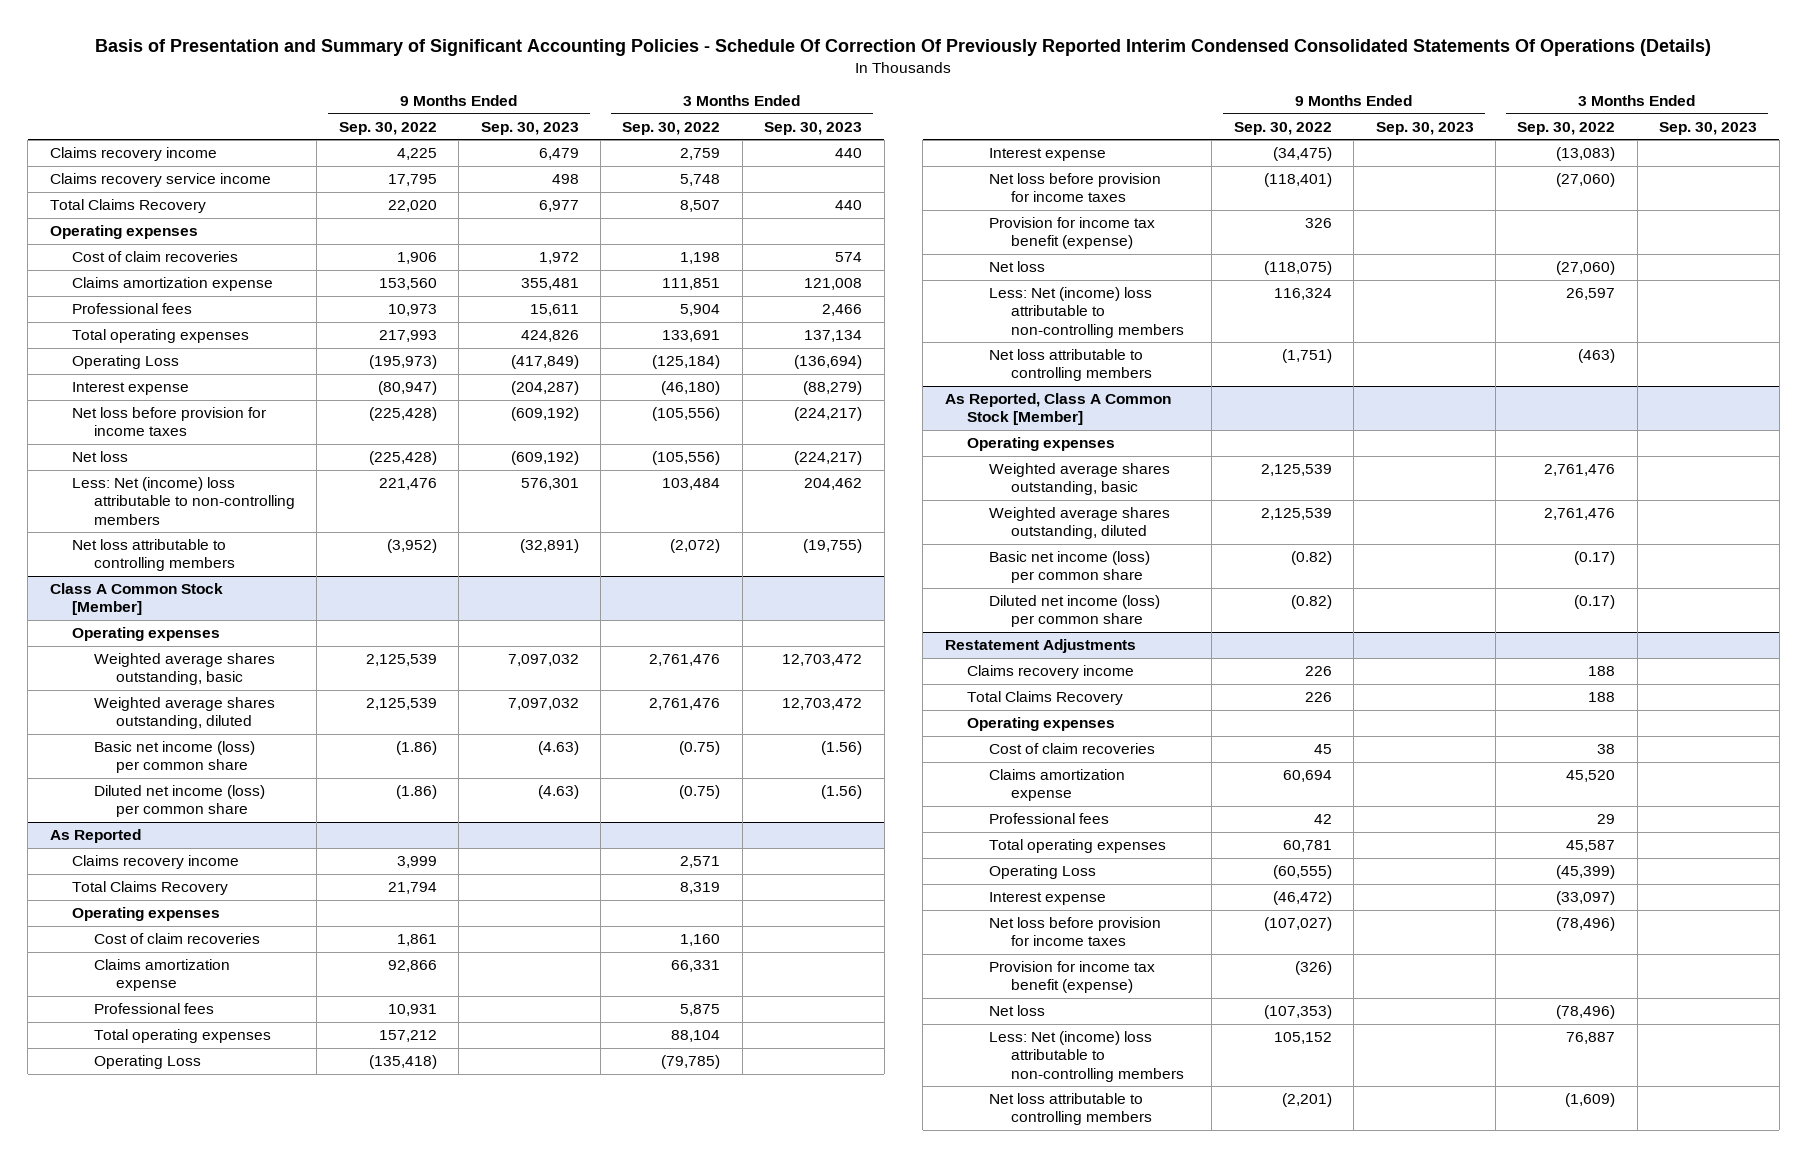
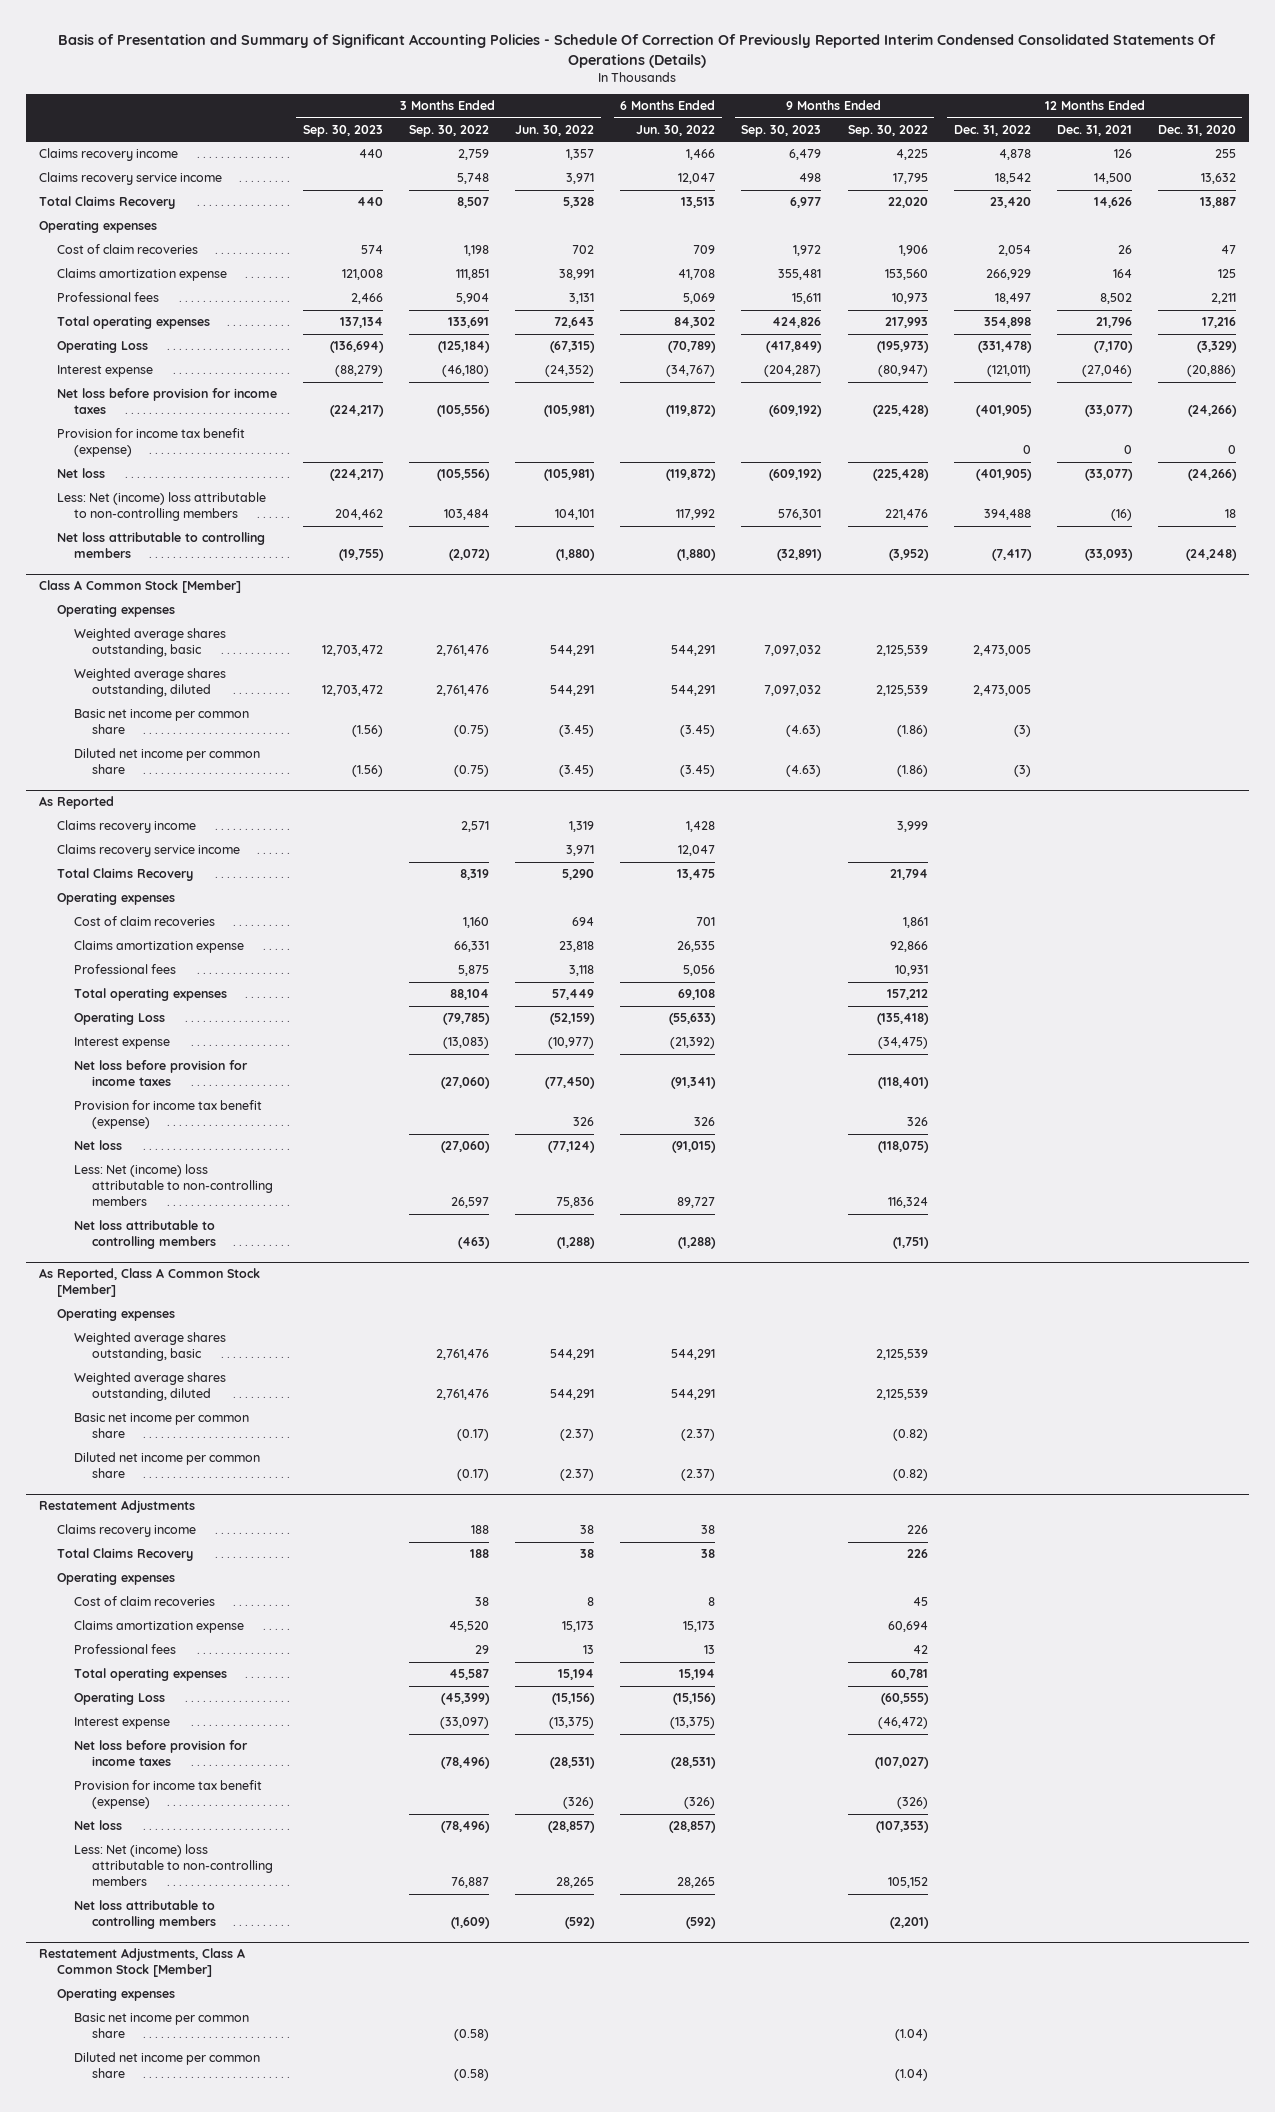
- | 9 Months Ended Sep. 30, 2022 | 9 Months Ended Sep. 30, 2023 | 3 Months Ended Sep. 30, 2022 | 3 Months Ended Sep. 30, 2023
+ | 3 Months Ended Sep. 30, 2023 | 3 Months Ended Sep. 30, 2022 | 3 Months Ended Jun. 30, 2022 | 6 Months Ended Jun. 30, 2022 | 9 Months Ended Sep. 30, 2023 | 9 Months Ended Sep. 30, 2022 | 12 Months Ended Dec. 31, 2022 | 12 Months Ended Dec. 31, 2021 | 12 Months Ended Dec. 31, 2020
+ Provision for income tax benefit (expense) | | | | | | | 0 | 0 | 0
@ Class A Common Stock [Member]
- Basic net income (loss) per common share | (1.86) | (4.63) | (0.75) | (1.56)
- Diluted net income (loss) per common share | (1.86) | (4.63) | (0.75) | (1.56)
+ Basic net income per common share | (1.56) | (0.75) | (3.45) | (3.45) | (4.63) | (1.86) | (3) | |
+ Diluted net income per common share | (1.56) | (0.75) | (3.45) | (3.45) | (4.63) | (1.86) | (3) | |
@ As Reported
+ Claims recovery service income | | | 3,971 | 12,047 | | | | |
@ As Reported, Class A Common Stock [Member]
- Basic net income (loss) per common share | (0.82) | | (0.17) |
- Diluted net income (loss) per common share | (0.82) | | (0.17) |
+ Basic net income per common share | | (0.17) | (2.37) | (2.37) | | (0.82) | | |
+ Diluted net income per common share | | (0.17) | (2.37) | (2.37) | | (0.82) | | |
+ Restatement Adjustments, Class A Common Stock [Member]
+ Operating expenses
+ Basic net income per common share | | (0.58) | | | | (1.04) | | |
+ Diluted net income per common share | | (0.58) | | | | (1.04) | | |

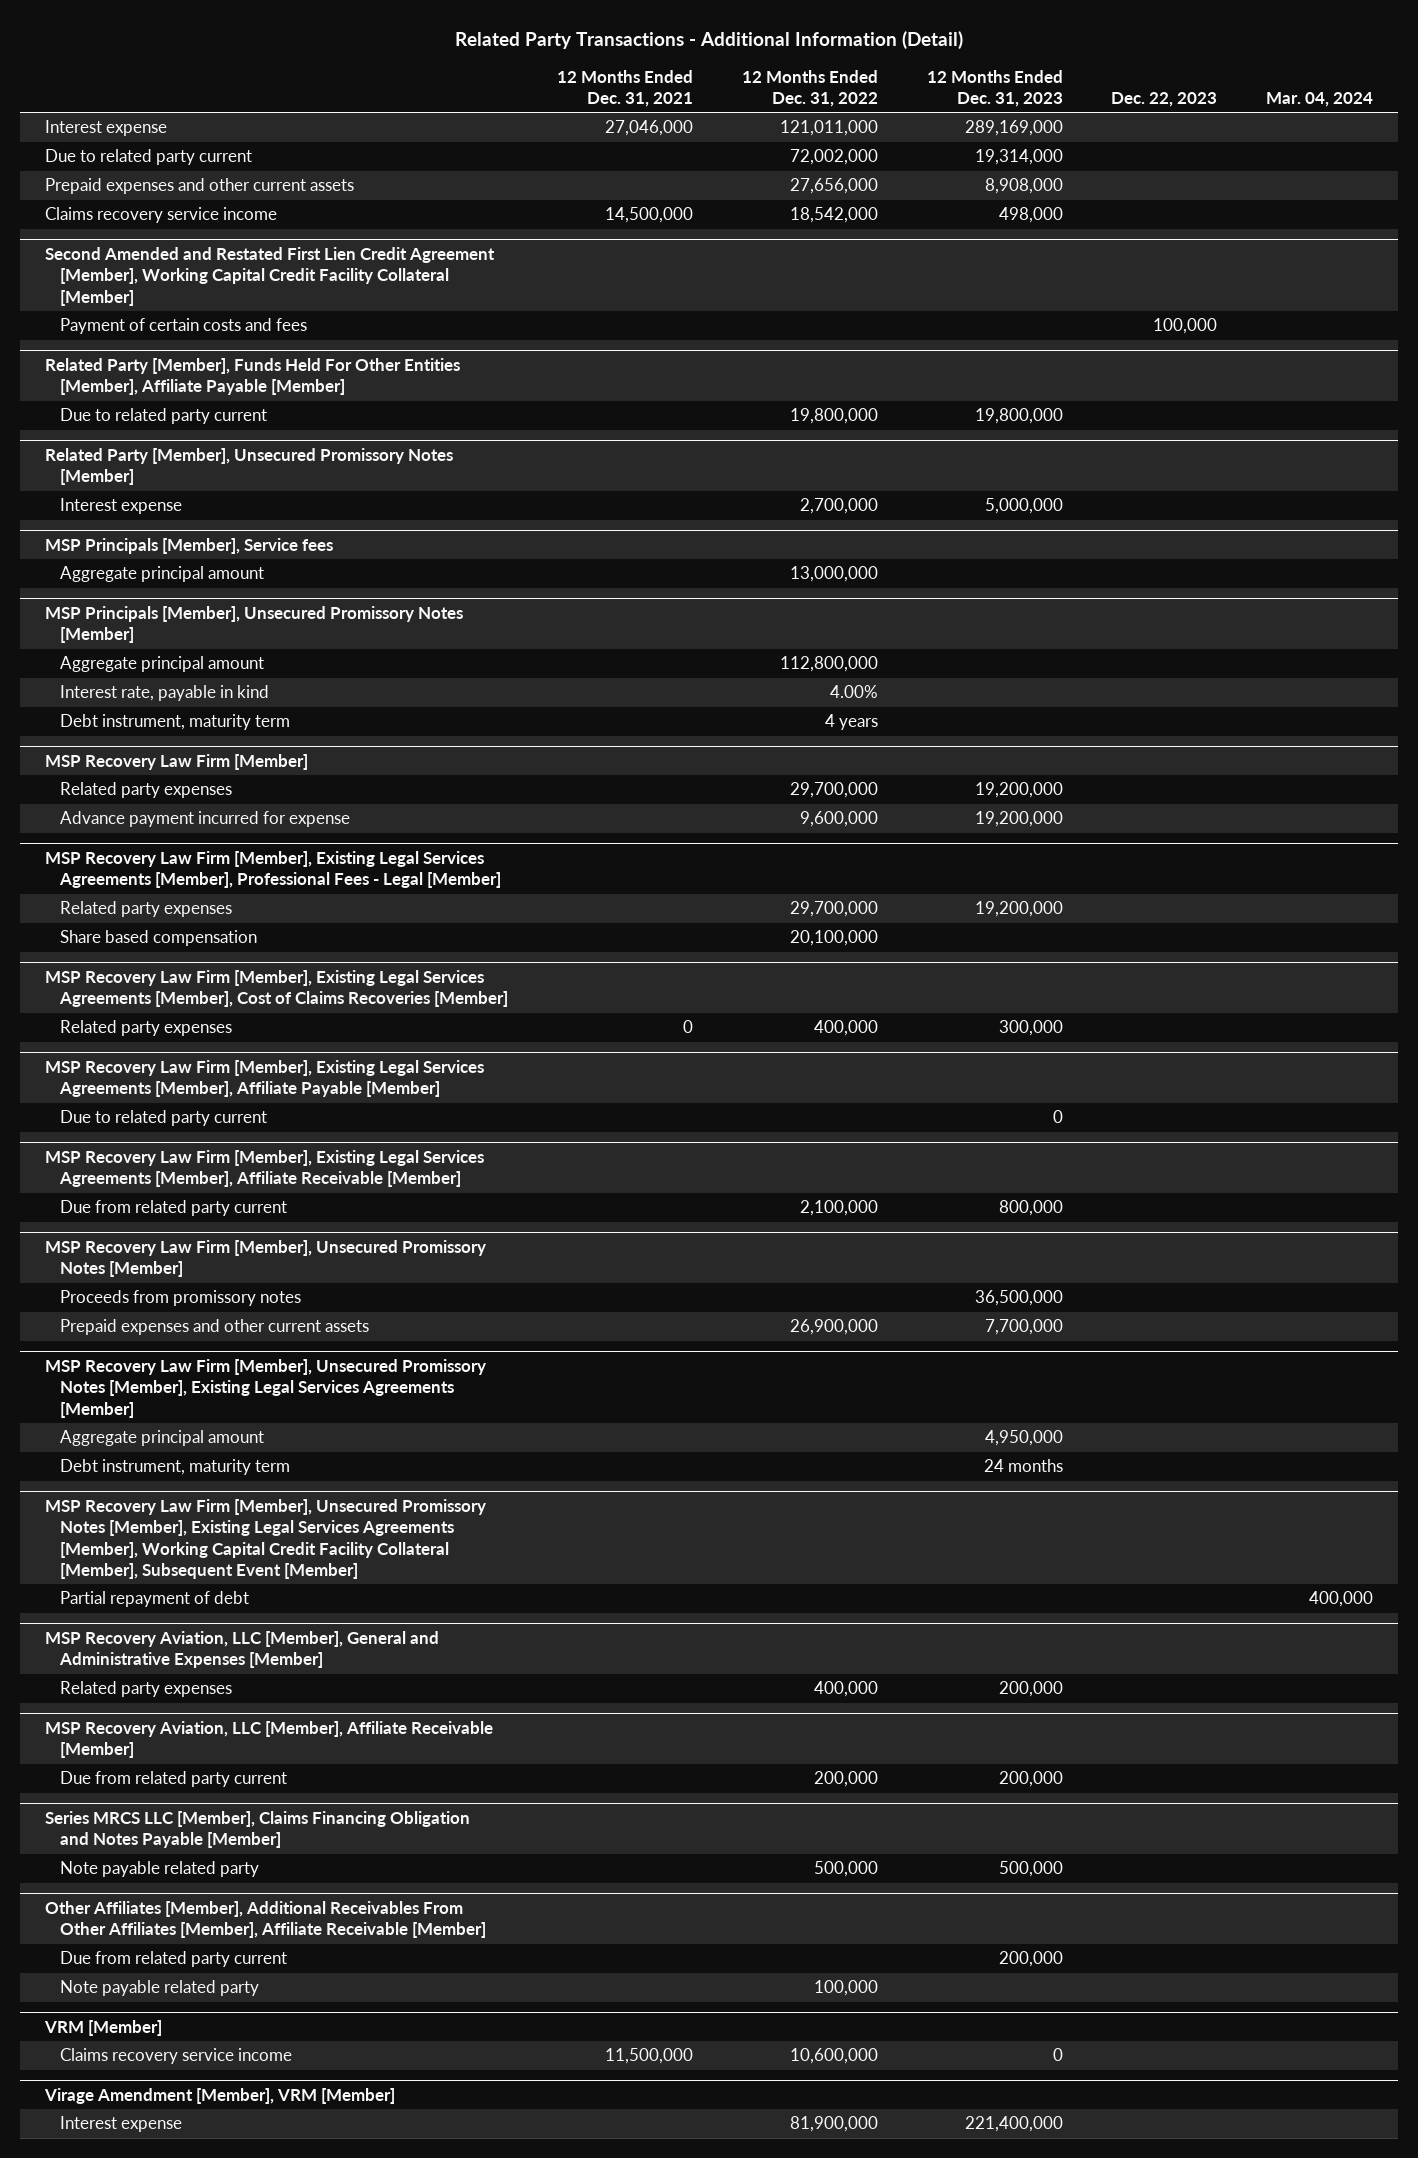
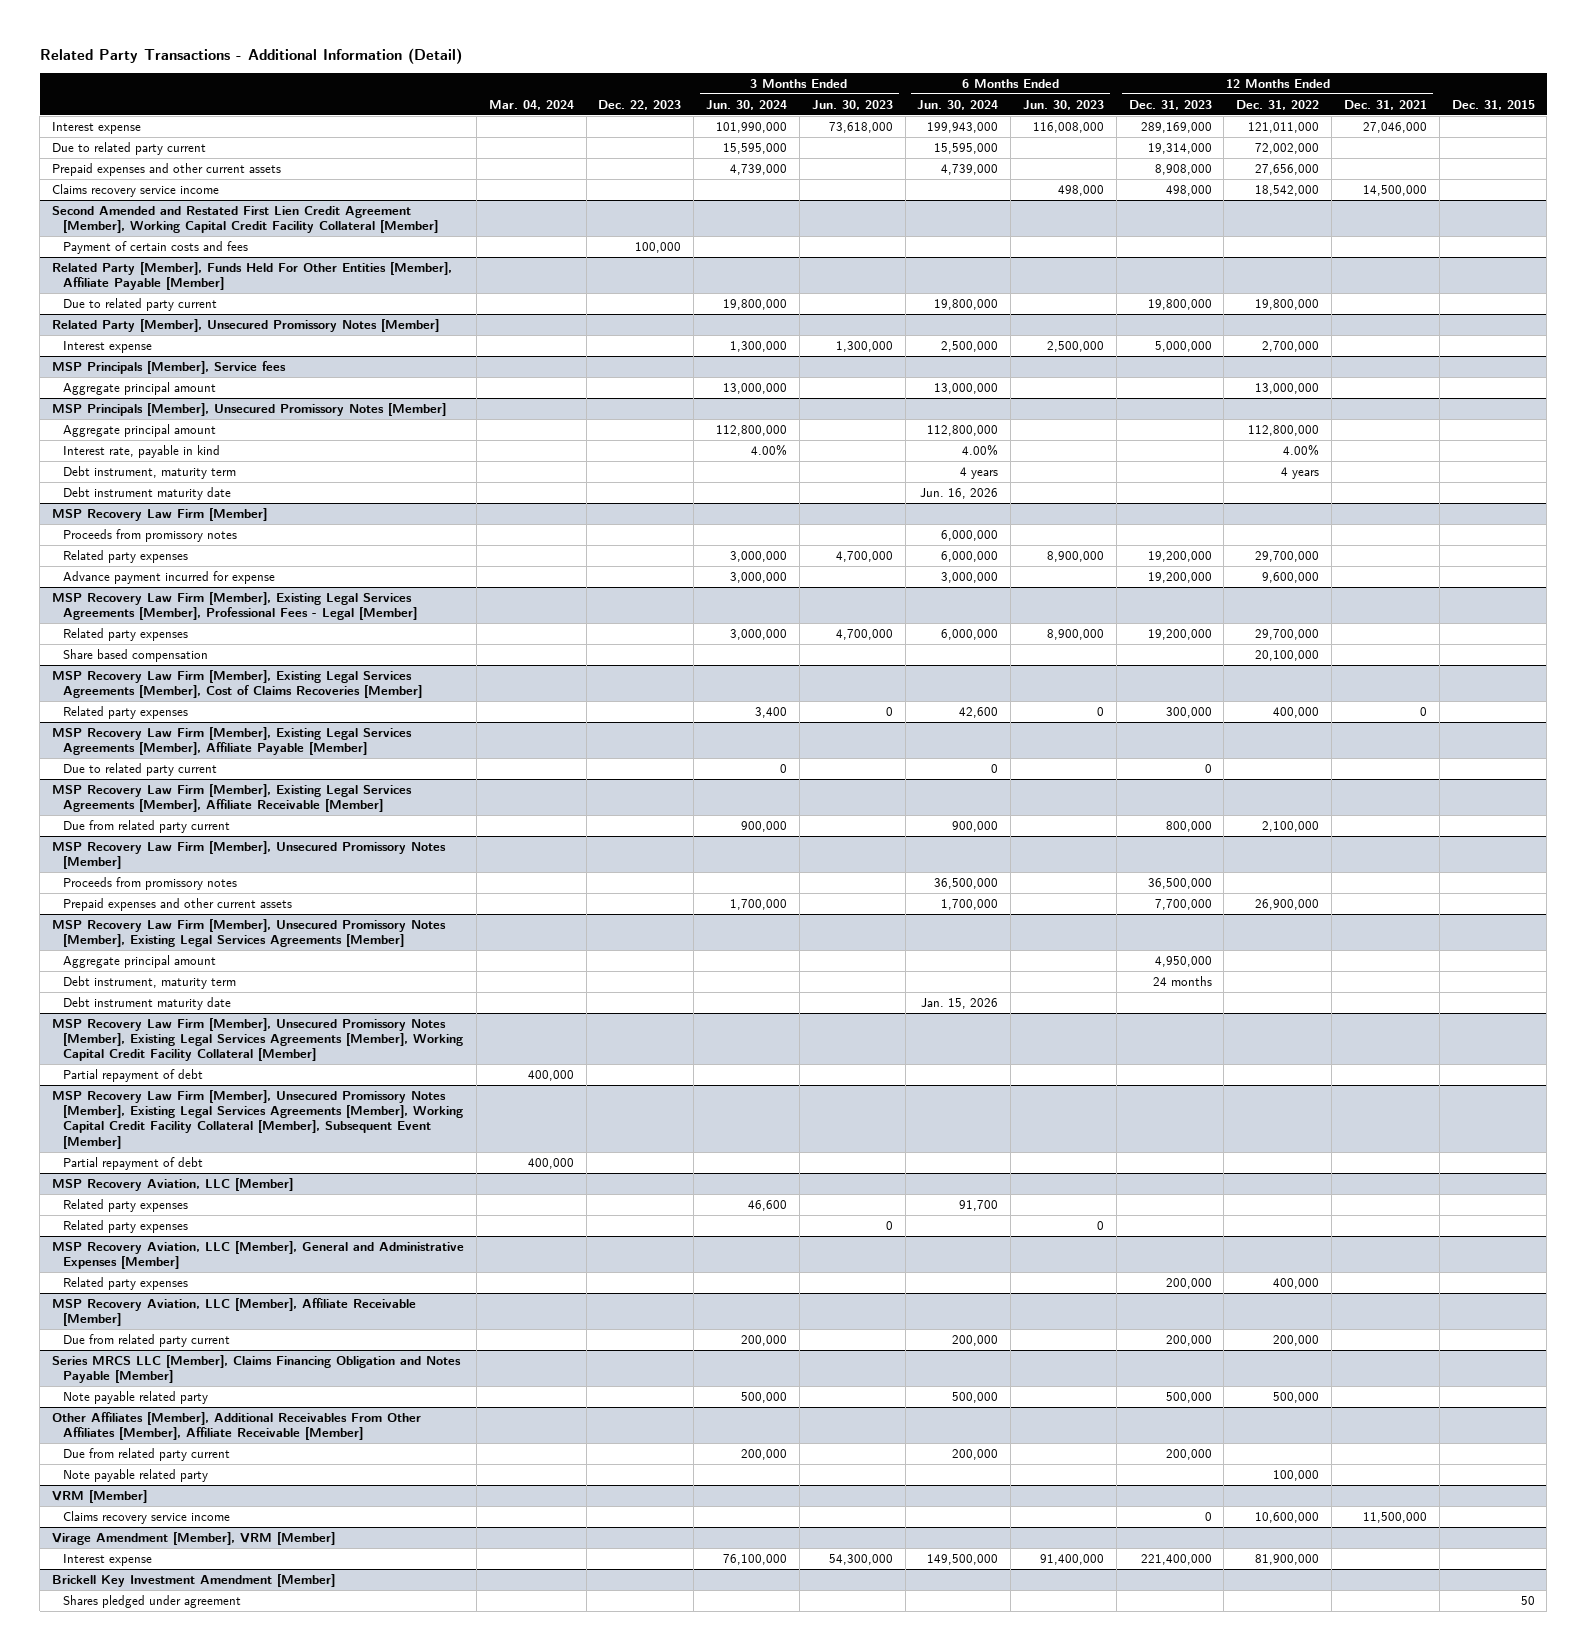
- | 12 Months Ended Dec. 31, 2021 | 12 Months Ended Dec. 31, 2022 | 12 Months Ended Dec. 31, 2023 | Dec. 22, 2023 | Mar. 04, 2024
+ | Mar. 04, 2024 | Dec. 22, 2023 | 3 Months Ended Jun. 30, 2024 | 3 Months Ended Jun. 30, 2023 | 6 Months Ended Jun. 30, 2024 | 6 Months Ended Jun. 30, 2023 | 12 Months Ended Dec. 31, 2023 | 12 Months Ended Dec. 31, 2022 | 12 Months Ended Dec. 31, 2021 | Dec. 31, 2015
@ MSP Principals [Member], Unsecured Promissory Notes [Member]
+ Debt instrument maturity date | | | | | Jun. 16, 2026 | | | | |
@ MSP Recovery Law Firm [Member]
+ Proceeds from promissory notes | | | | | 6,000,000 | | | | |
@ MSP Recovery Law Firm [Member], Unsecured Promissory Notes [Member], Existing Legal Services Agreements [Member]
+ Debt instrument maturity date | | | | | Jan. 15, 2026 | | | | |
+ MSP Recovery Law Firm [Member], Unsecured Promissory Notes [Member], Existing Legal Services Agreements [Member], Working Capital Credit Facility Collateral [Member]
+ Partial repayment of debt | 400,000 | | | | | | | | |
+ MSP Recovery Aviation, LLC [Member]
+ Related party expenses | | | 46,600 | | 91,700 | | | | |
+ Related party expenses | | | | 0 | | 0 | | | |
+ Brickell Key Investment Amendment [Member]
+ Shares pledged under agreement | | | | | | | | | | 50

